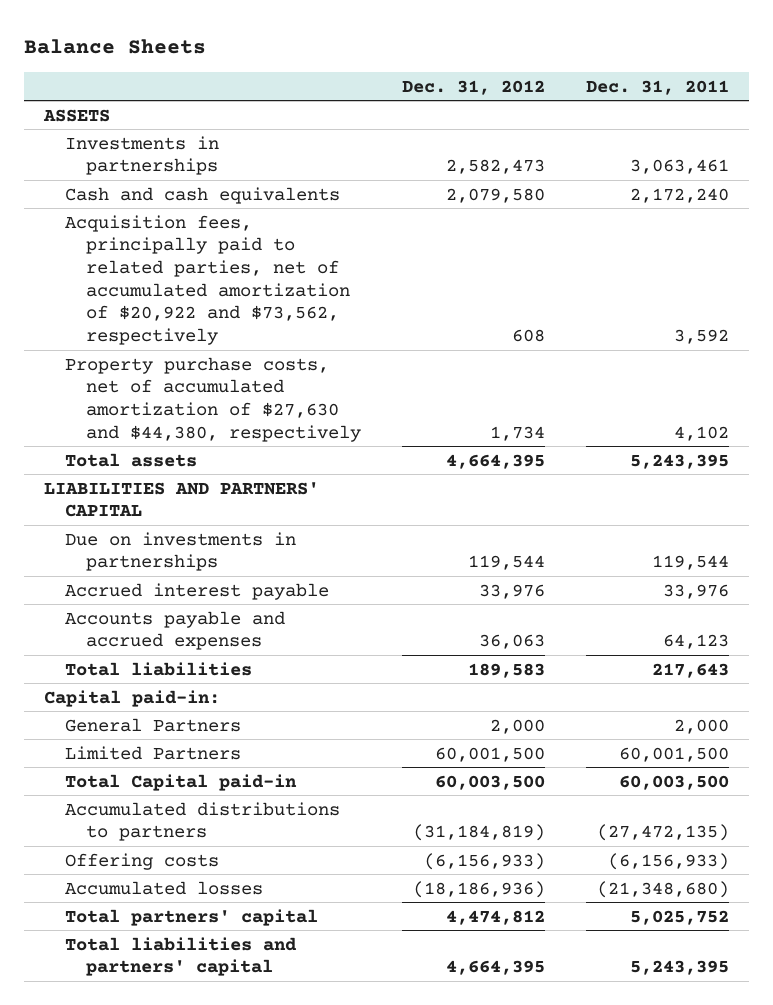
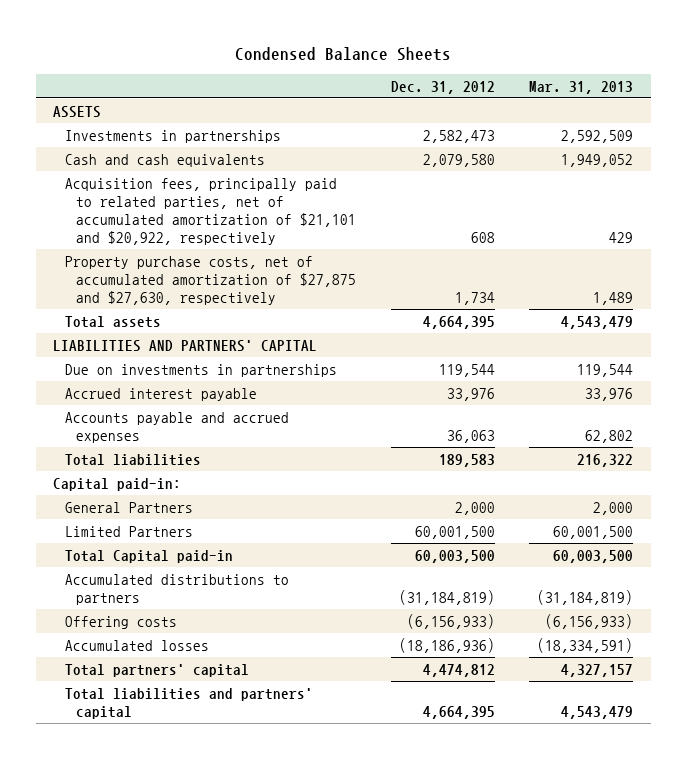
- Balance Sheets
+ Condensed Balance Sheets
- | Dec. 31, 2012 | Dec. 31, 2011
+ | Dec. 31, 2012 | Mar. 31, 2013
- Acquisition fees, principally paid to related parties, net of accumulated amortization of $20,922 and $73,562, respectively | 608 | 3,592
- Property purchase costs, net of accumulated amortization of $27,630 and $44,380, respectively | 1,734 | 4,102
+ Acquisition fees, principally paid to related parties, net of accumulated amortization of $21,101 and $20,922, respectively | 608 | 429
+ Property purchase costs, net of accumulated amortization of $27,875 and $27,630, respectively | 1,734 | 1,489

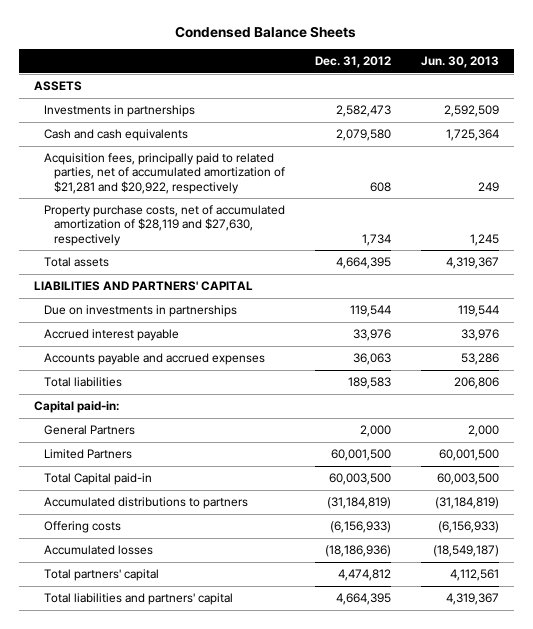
- | Dec. 31, 2012 | Mar. 31, 2013
+ | Dec. 31, 2012 | Jun. 30, 2013
- Acquisition fees, principally paid to related parties, net of accumulated amortization of $21,101 and $20,922, respectively | 608 | 429
- Property purchase costs, net of accumulated amortization of $27,875 and $27,630, respectively | 1,734 | 1,489
+ Acquisition fees, principally paid to related parties, net of accumulated amortization of $21,281 and $20,922, respectively | 608 | 249
+ Property purchase costs, net of accumulated amortization of $28,119 and $27,630, respectively | 1,734 | 1,245

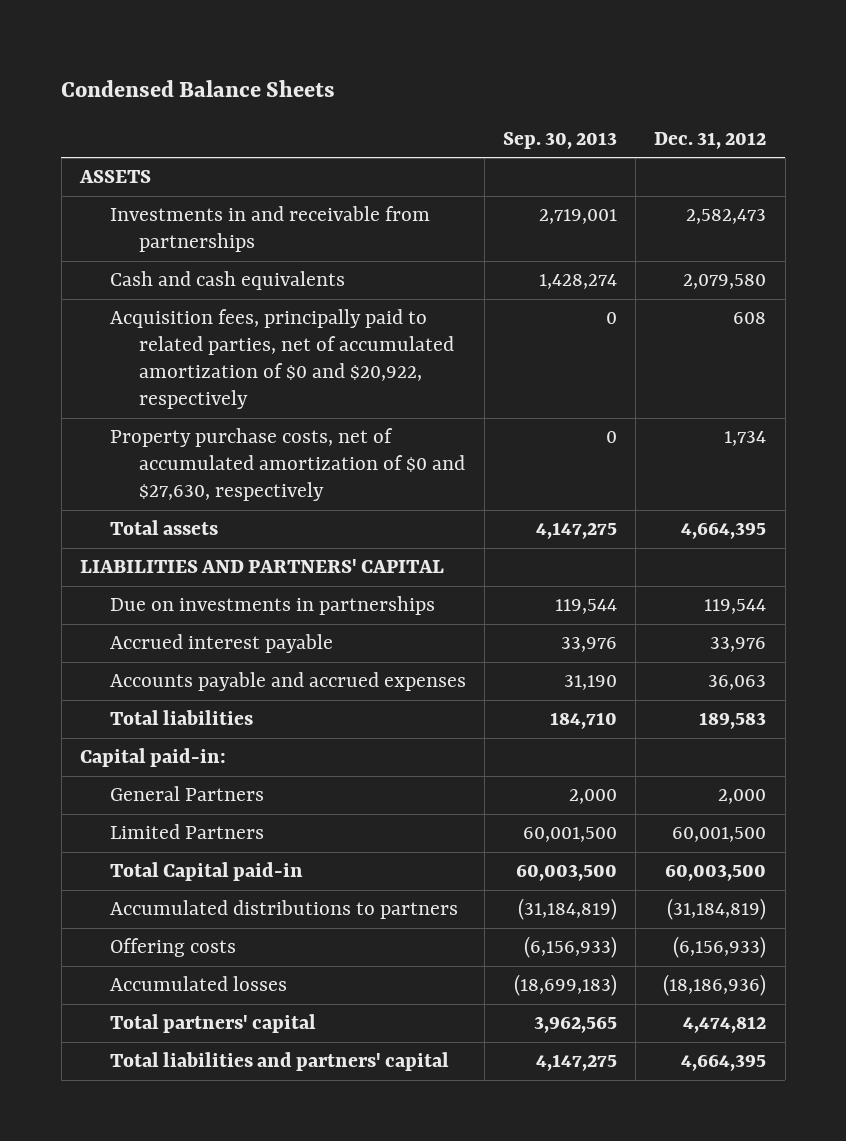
- | Dec. 31, 2012 | Jun. 30, 2013
+ | Sep. 30, 2013 | Dec. 31, 2012
- Investments in partnerships | 2,582,473 | 2,592,509
+ Investments in and receivable from partnerships | 2,719,001 | 2,582,473
- Acquisition fees, principally paid to related parties, net of accumulated amortization of $21,281 and $20,922, respectively | 608 | 249
- Property purchase costs, net of accumulated amortization of $28,119 and $27,630, respectively | 1,734 | 1,245
+ Acquisition fees, principally paid to related parties, net of accumulated amortization of $0 and $20,922, respectively | 0 | 608
+ Property purchase costs, net of accumulated amortization of $0 and $27,630, respectively | 0 | 1,734

